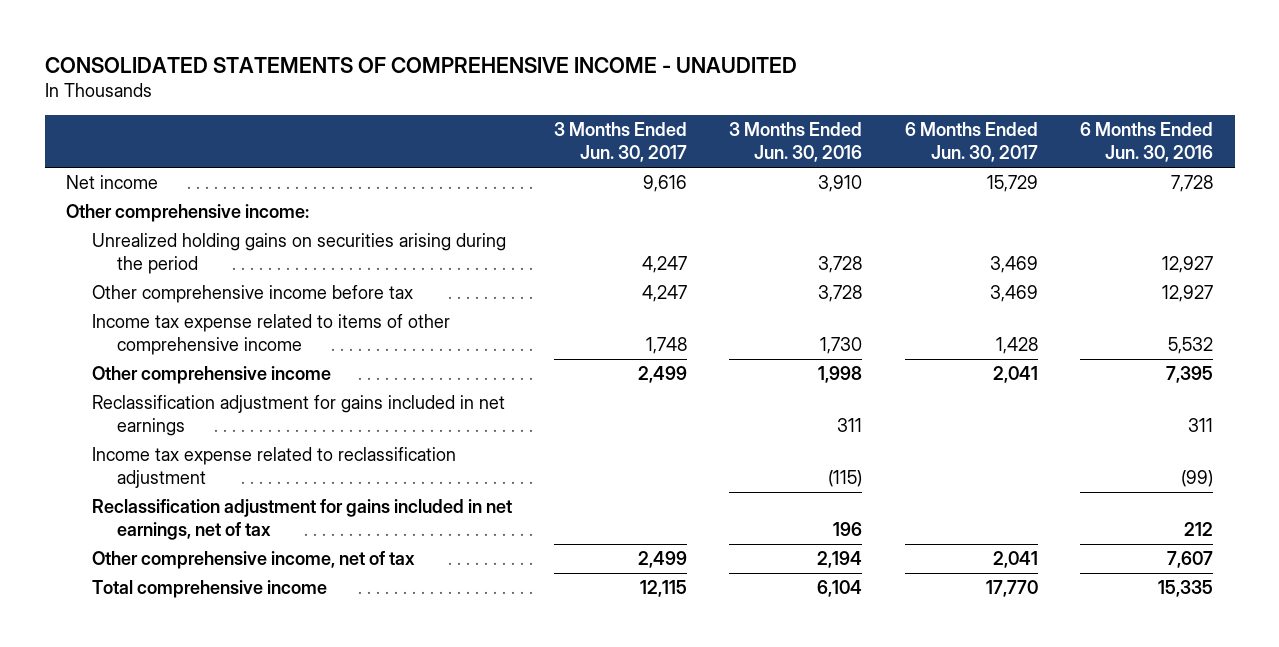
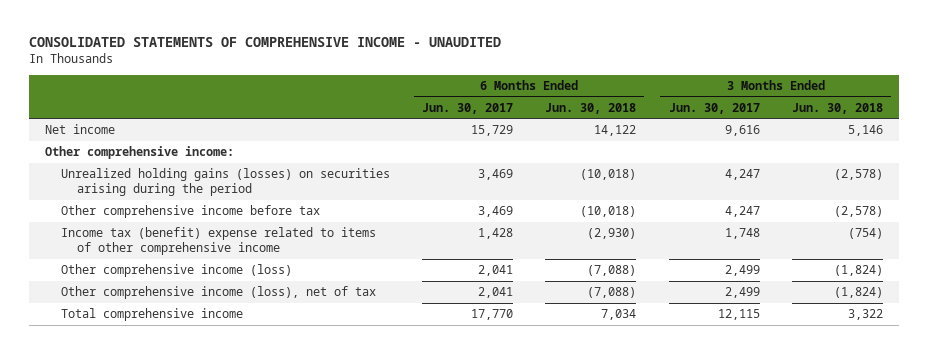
- | 3 Months Ended Jun. 30, 2017 | 3 Months Ended Jun. 30, 2016 | 6 Months Ended Jun. 30, 2017 | 6 Months Ended Jun. 30, 2016
+ | 6 Months Ended Jun. 30, 2017 | 6 Months Ended Jun. 30, 2018 | 3 Months Ended Jun. 30, 2017 | 3 Months Ended Jun. 30, 2018
- Unrealized holding gains on securities arising during the period | 4,247 | 3,728 | 3,469 | 12,927
+ Unrealized holding gains (losses) on securities arising during the period | 3,469 | (10,018) | 4,247 | (2,578)
- Income tax expense related to items of other comprehensive income | 1,748 | 1,730 | 1,428 | 5,532
- Other comprehensive income | 2,499 | 1,998 | 2,041 | 7,395
- Reclassification adjustment for gains included in net earnings | | 311 | | 311
- Income tax expense related to reclassification adjustment | | (115) | | (99)
- Reclassification adjustment for gains included in net earnings, net of tax | | 196 | | 212
- Other comprehensive income, net of tax | 2,499 | 2,194 | 2,041 | 7,607
+ Income tax (benefit) expense related to items of other comprehensive income | 1,428 | (2,930) | 1,748 | (754)
+ Other comprehensive income (loss) | 2,041 | (7,088) | 2,499 | (1,824)
+ Other comprehensive income (loss), net of tax | 2,041 | (7,088) | 2,499 | (1,824)

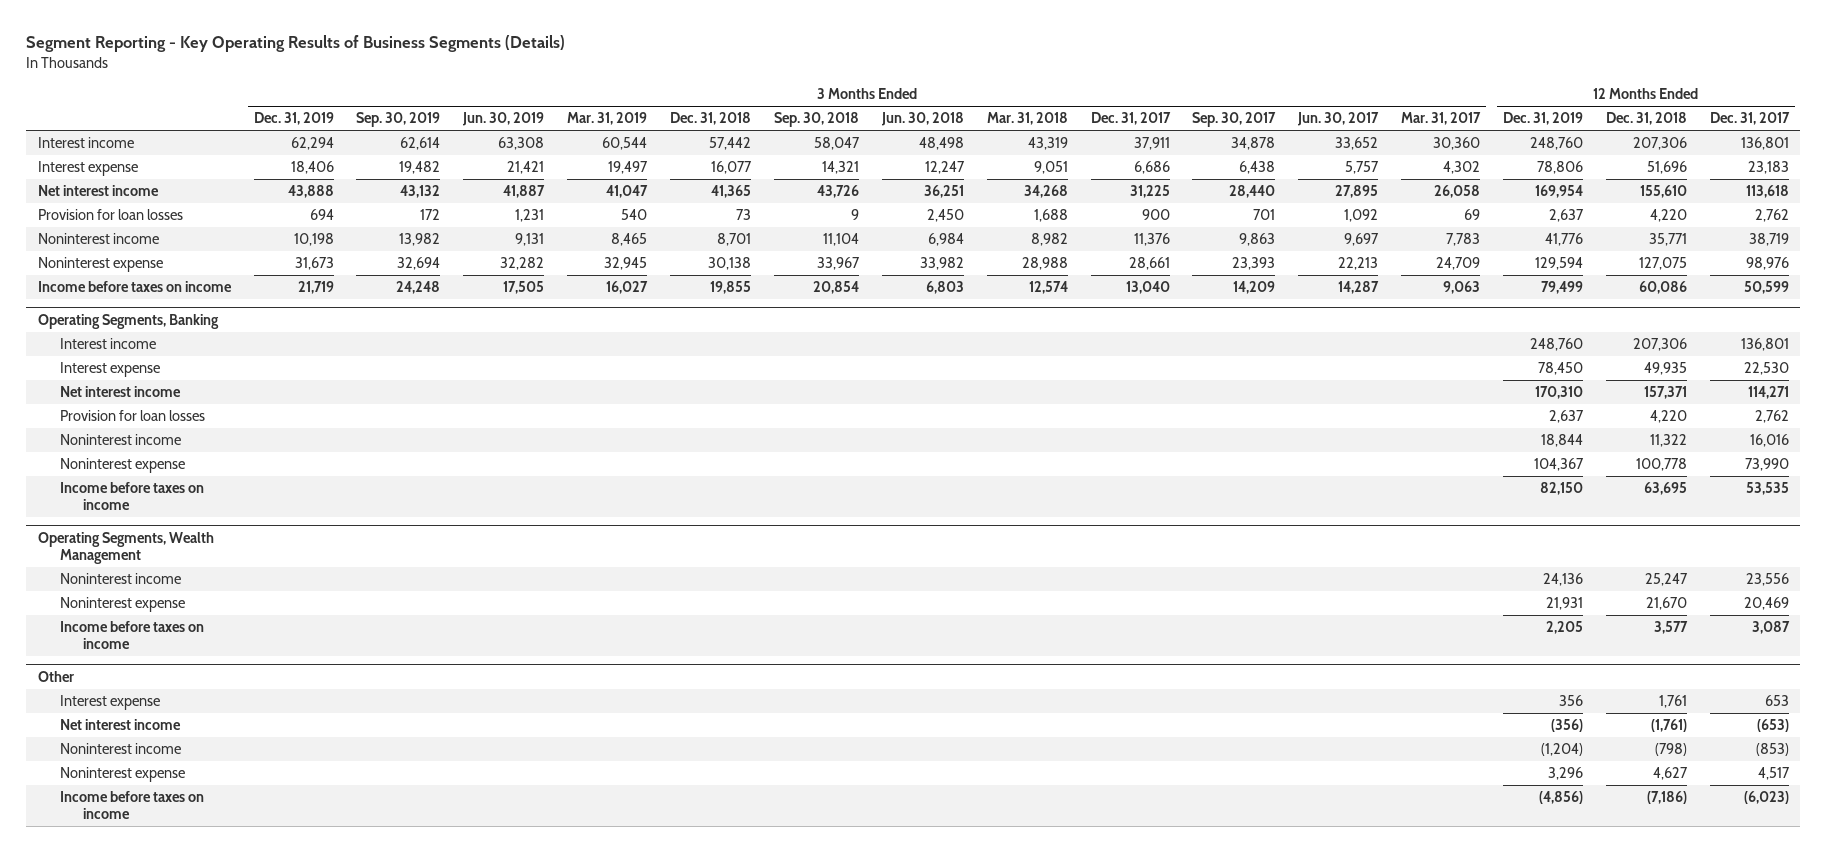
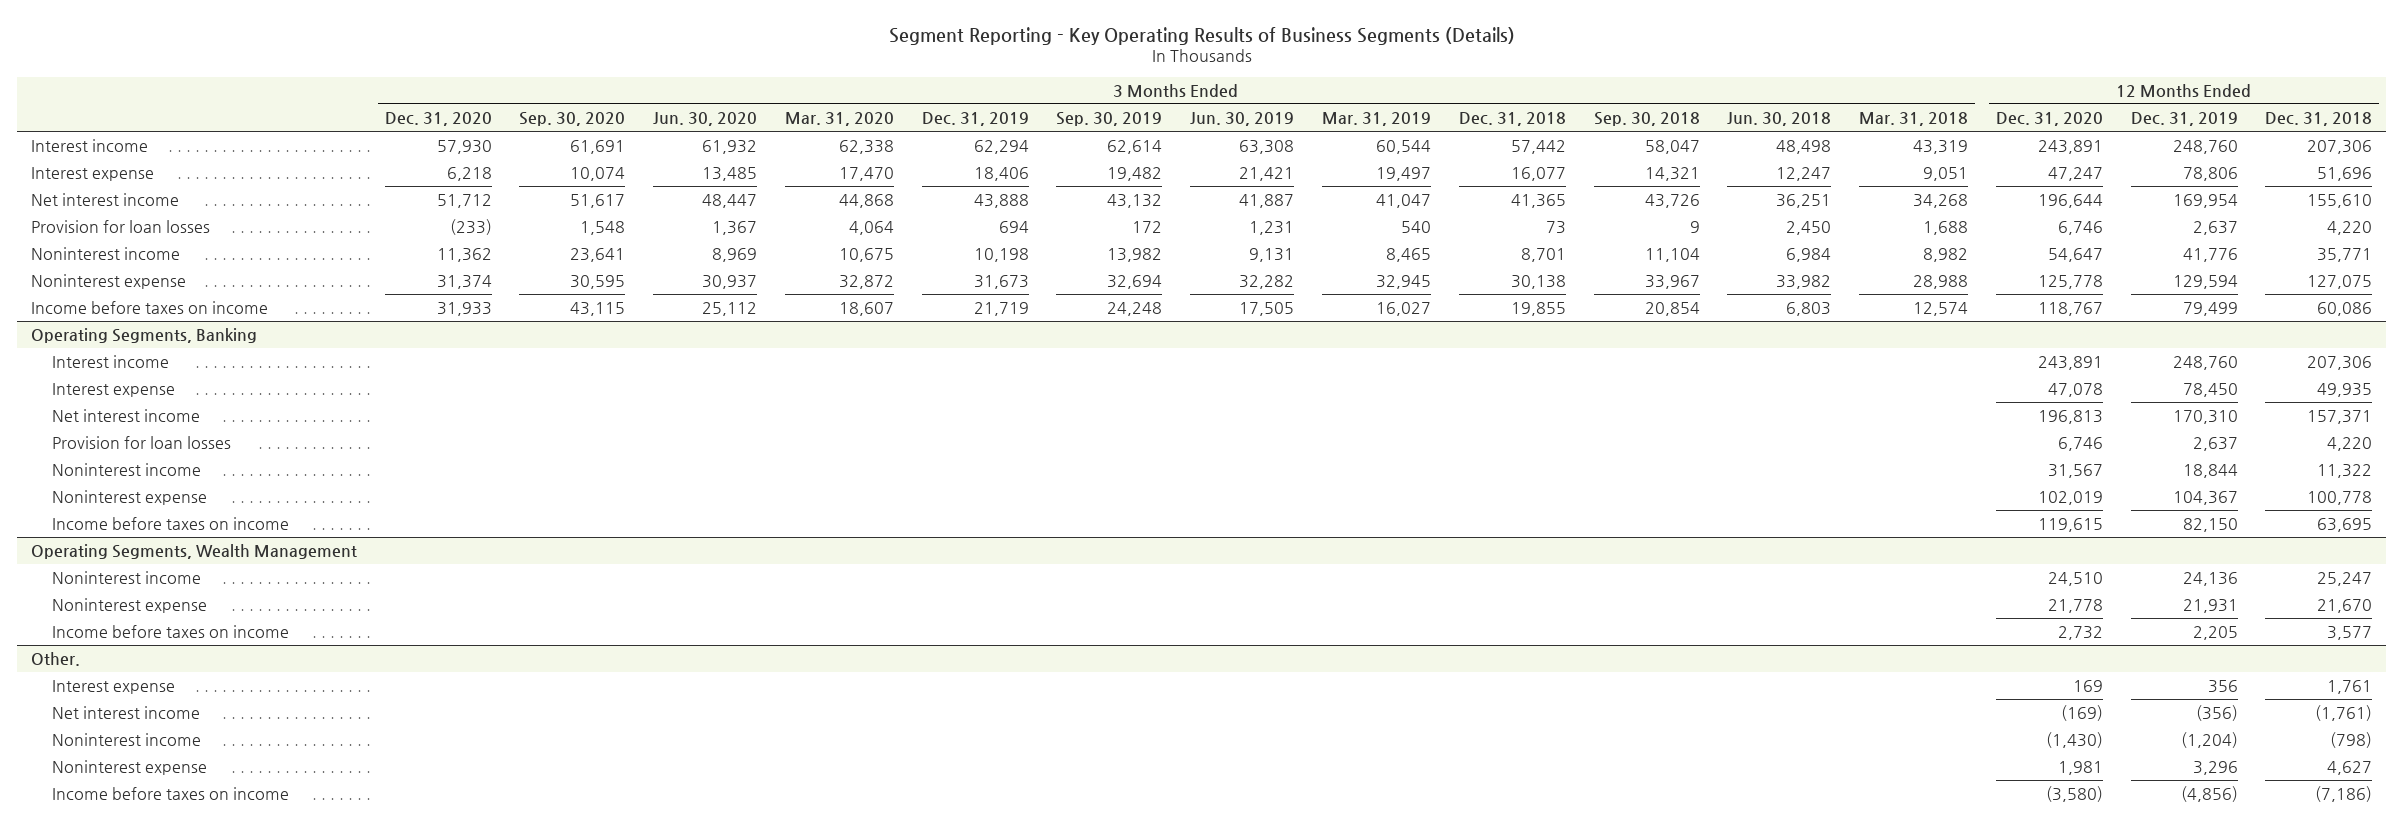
- | 3 Months Ended Dec. 31, 2019 | 3 Months Ended Sep. 30, 2019 | 3 Months Ended Jun. 30, 2019 | 3 Months Ended Mar. 31, 2019 | 3 Months Ended Dec. 31, 2018 | 3 Months Ended Sep. 30, 2018 | 3 Months Ended Jun. 30, 2018 | 3 Months Ended Mar. 31, 2018 | 3 Months Ended Dec. 31, 2017 | 3 Months Ended Sep. 30, 2017 | 3 Months Ended Jun. 30, 2017 | 3 Months Ended Mar. 31, 2017 | 12 Months Ended Dec. 31, 2019 | 12 Months Ended Dec. 31, 2018 | 12 Months Ended Dec. 31, 2017
+ | 3 Months Ended Dec. 31, 2020 | 3 Months Ended Sep. 30, 2020 | 3 Months Ended Jun. 30, 2020 | 3 Months Ended Mar. 31, 2020 | 3 Months Ended Dec. 31, 2019 | 3 Months Ended Sep. 30, 2019 | 3 Months Ended Jun. 30, 2019 | 3 Months Ended Mar. 31, 2019 | 3 Months Ended Dec. 31, 2018 | 3 Months Ended Sep. 30, 2018 | 3 Months Ended Jun. 30, 2018 | 3 Months Ended Mar. 31, 2018 | 12 Months Ended Dec. 31, 2020 | 12 Months Ended Dec. 31, 2019 | 12 Months Ended Dec. 31, 2018
- Other
+ Other.

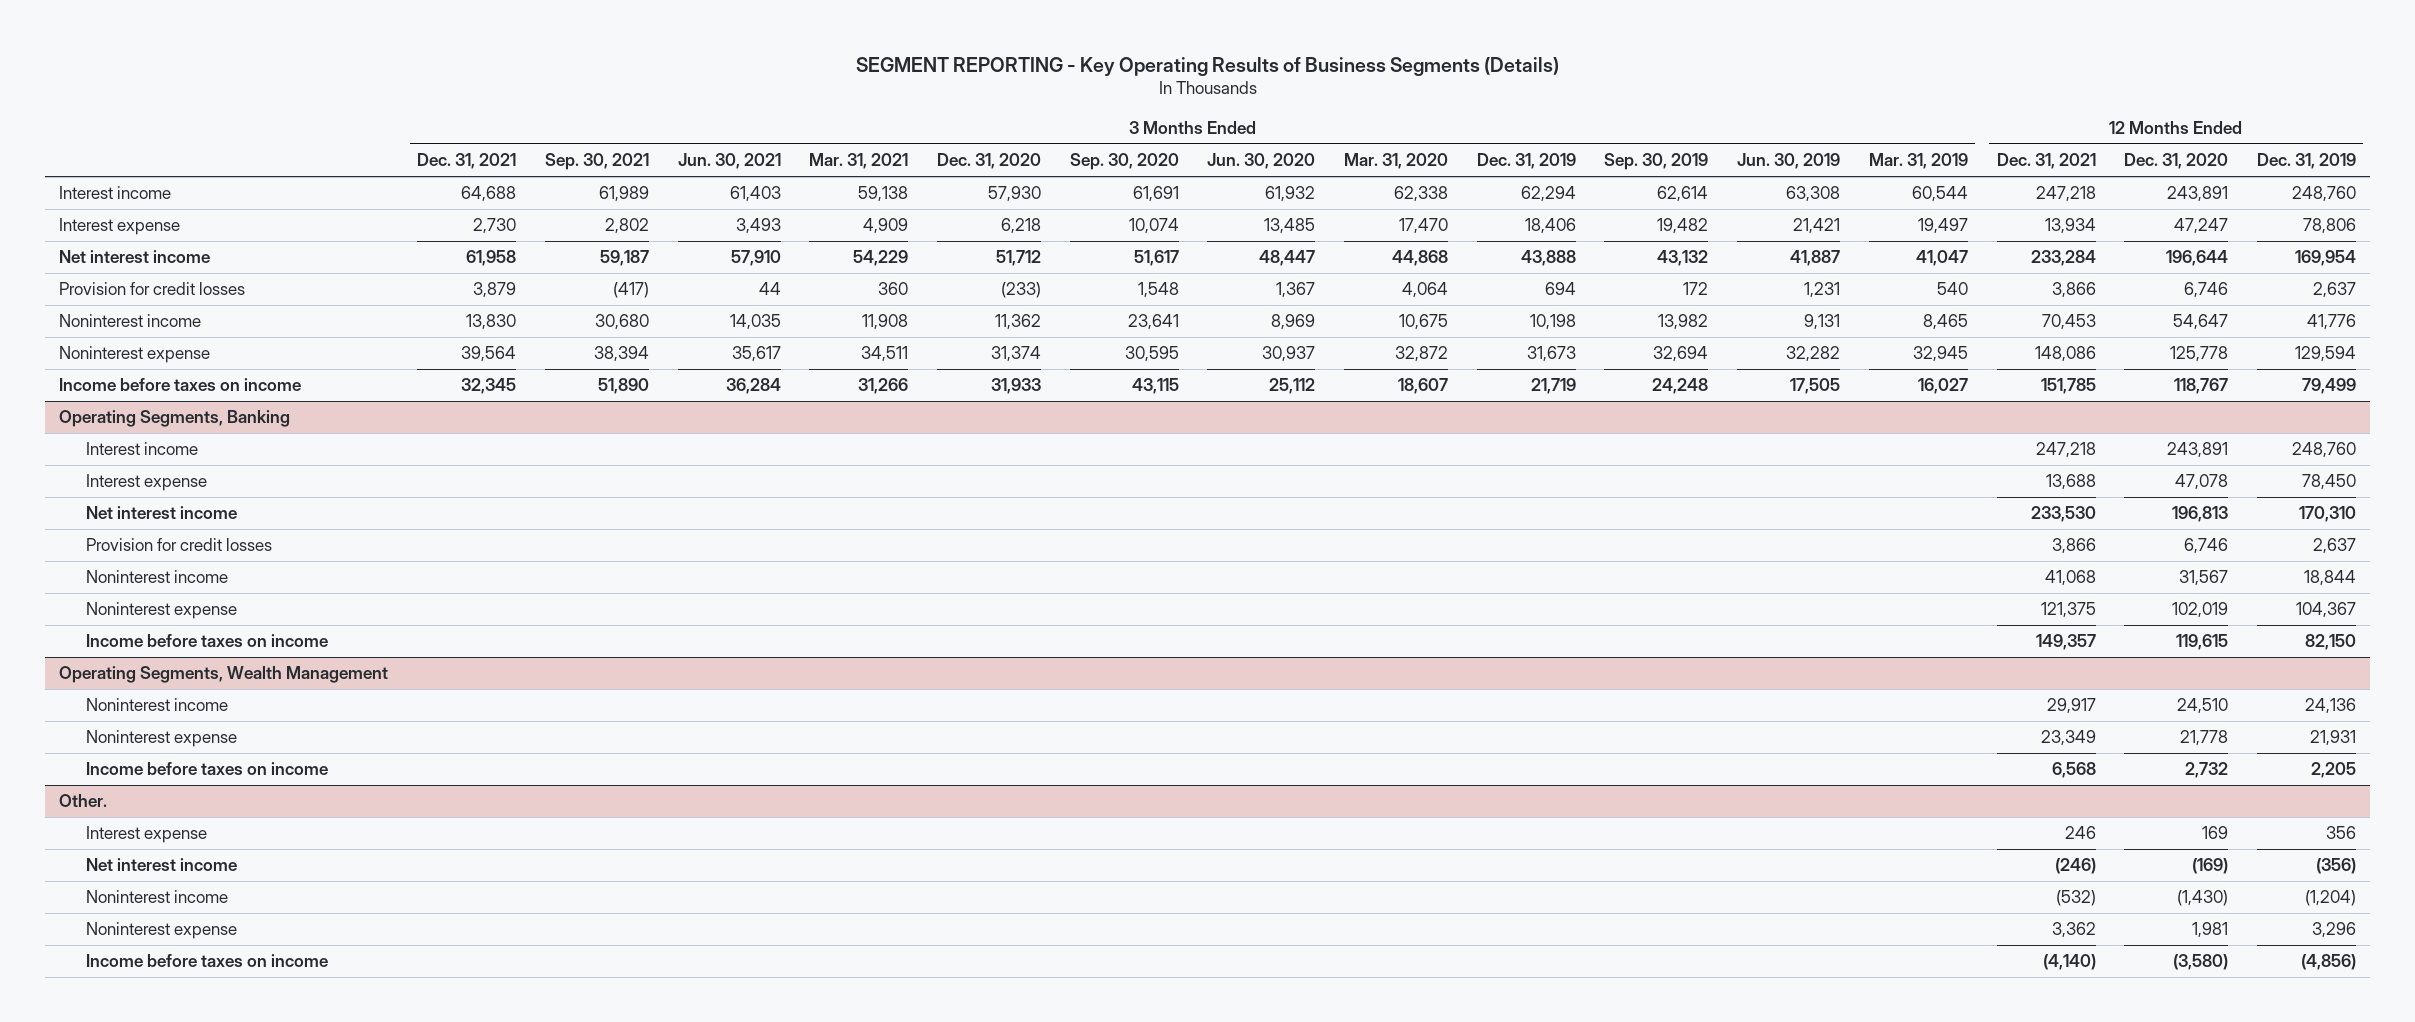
- Segment Reporting - Key Operating Results of Business Segments (Details)
+ SEGMENT REPORTING - Key Operating Results of Business Segments (Details)
- | 3 Months Ended Dec. 31, 2020 | 3 Months Ended Sep. 30, 2020 | 3 Months Ended Jun. 30, 2020 | 3 Months Ended Mar. 31, 2020 | 3 Months Ended Dec. 31, 2019 | 3 Months Ended Sep. 30, 2019 | 3 Months Ended Jun. 30, 2019 | 3 Months Ended Mar. 31, 2019 | 3 Months Ended Dec. 31, 2018 | 3 Months Ended Sep. 30, 2018 | 3 Months Ended Jun. 30, 2018 | 3 Months Ended Mar. 31, 2018 | 12 Months Ended Dec. 31, 2020 | 12 Months Ended Dec. 31, 2019 | 12 Months Ended Dec. 31, 2018
+ | 3 Months Ended Dec. 31, 2021 | 3 Months Ended Sep. 30, 2021 | 3 Months Ended Jun. 30, 2021 | 3 Months Ended Mar. 31, 2021 | 3 Months Ended Dec. 31, 2020 | 3 Months Ended Sep. 30, 2020 | 3 Months Ended Jun. 30, 2020 | 3 Months Ended Mar. 31, 2020 | 3 Months Ended Dec. 31, 2019 | 3 Months Ended Sep. 30, 2019 | 3 Months Ended Jun. 30, 2019 | 3 Months Ended Mar. 31, 2019 | 12 Months Ended Dec. 31, 2021 | 12 Months Ended Dec. 31, 2020 | 12 Months Ended Dec. 31, 2019
- Provision for loan losses | (233) | 1,548 | 1,367 | 4,064 | 694 | 172 | 1,231 | 540 | 73 | 9 | 2,450 | 1,688 | 6,746 | 2,637 | 4,220
+ Provision for credit losses | 3,879 | (417) | 44 | 360 | (233) | 1,548 | 1,367 | 4,064 | 694 | 172 | 1,231 | 540 | 3,866 | 6,746 | 2,637
@ Operating Segments, Banking
- Provision for loan losses | | | | | | | | | | | | | 6,746 | 2,637 | 4,220
+ Provision for credit losses | | | | | | | | | | | | | 3,866 | 6,746 | 2,637

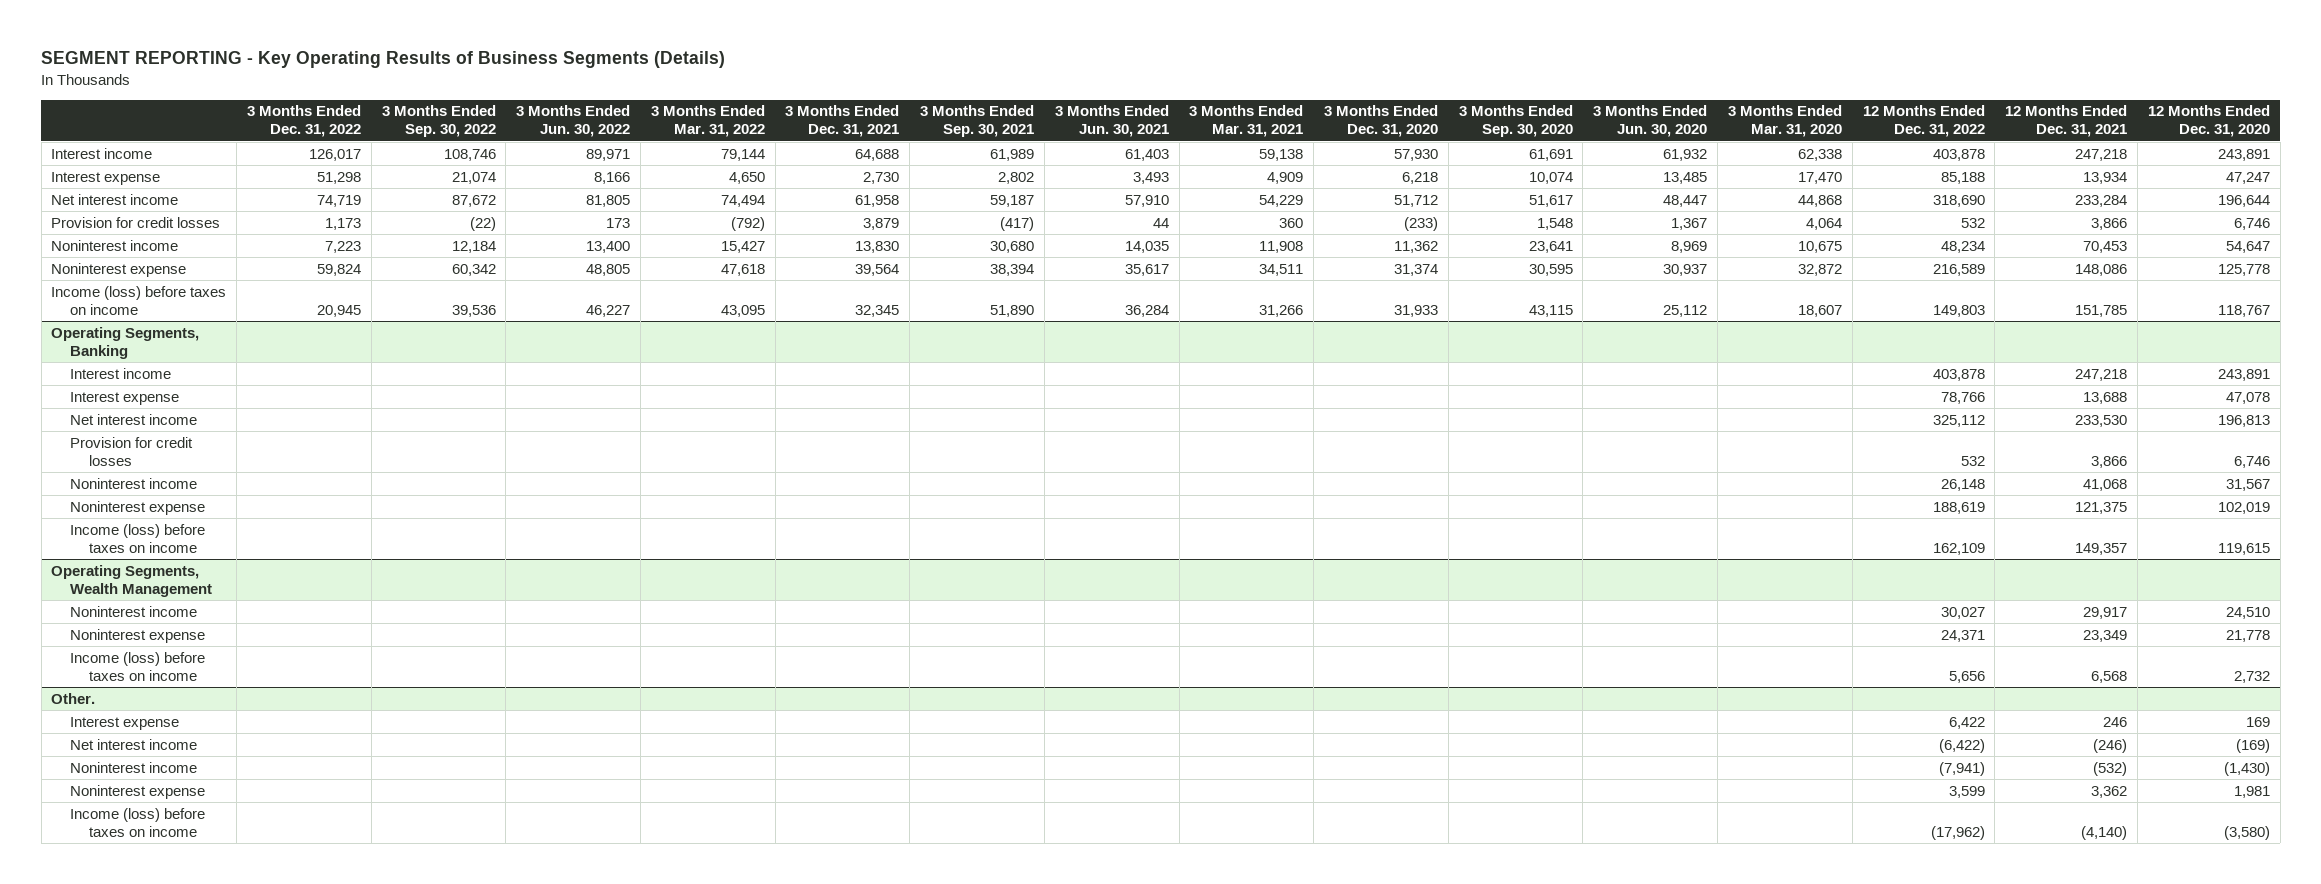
- | 3 Months Ended Dec. 31, 2021 | 3 Months Ended Sep. 30, 2021 | 3 Months Ended Jun. 30, 2021 | 3 Months Ended Mar. 31, 2021 | 3 Months Ended Dec. 31, 2020 | 3 Months Ended Sep. 30, 2020 | 3 Months Ended Jun. 30, 2020 | 3 Months Ended Mar. 31, 2020 | 3 Months Ended Dec. 31, 2019 | 3 Months Ended Sep. 30, 2019 | 3 Months Ended Jun. 30, 2019 | 3 Months Ended Mar. 31, 2019 | 12 Months Ended Dec. 31, 2021 | 12 Months Ended Dec. 31, 2020 | 12 Months Ended Dec. 31, 2019
+ | 3 Months Ended Dec. 31, 2022 | 3 Months Ended Sep. 30, 2022 | 3 Months Ended Jun. 30, 2022 | 3 Months Ended Mar. 31, 2022 | 3 Months Ended Dec. 31, 2021 | 3 Months Ended Sep. 30, 2021 | 3 Months Ended Jun. 30, 2021 | 3 Months Ended Mar. 31, 2021 | 3 Months Ended Dec. 31, 2020 | 3 Months Ended Sep. 30, 2020 | 3 Months Ended Jun. 30, 2020 | 3 Months Ended Mar. 31, 2020 | 12 Months Ended Dec. 31, 2022 | 12 Months Ended Dec. 31, 2021 | 12 Months Ended Dec. 31, 2020
- Income before taxes on income | 32,345 | 51,890 | 36,284 | 31,266 | 31,933 | 43,115 | 25,112 | 18,607 | 21,719 | 24,248 | 17,505 | 16,027 | 151,785 | 118,767 | 79,499
+ Income (loss) before taxes on income | 20,945 | 39,536 | 46,227 | 43,095 | 32,345 | 51,890 | 36,284 | 31,266 | 31,933 | 43,115 | 25,112 | 18,607 | 149,803 | 151,785 | 118,767
@ Operating Segments, Banking
- Income before taxes on income | | | | | | | | | | | | | 149,357 | 119,615 | 82,150
+ Income (loss) before taxes on income | | | | | | | | | | | | | 162,109 | 149,357 | 119,615
@ Operating Segments, Wealth Management
- Income before taxes on income | | | | | | | | | | | | | 6,568 | 2,732 | 2,205
+ Income (loss) before taxes on income | | | | | | | | | | | | | 5,656 | 6,568 | 2,732
@ Other.
- Income before taxes on income | | | | | | | | | | | | | (4,140) | (3,580) | (4,856)
+ Income (loss) before taxes on income | | | | | | | | | | | | | (17,962) | (4,140) | (3,580)

